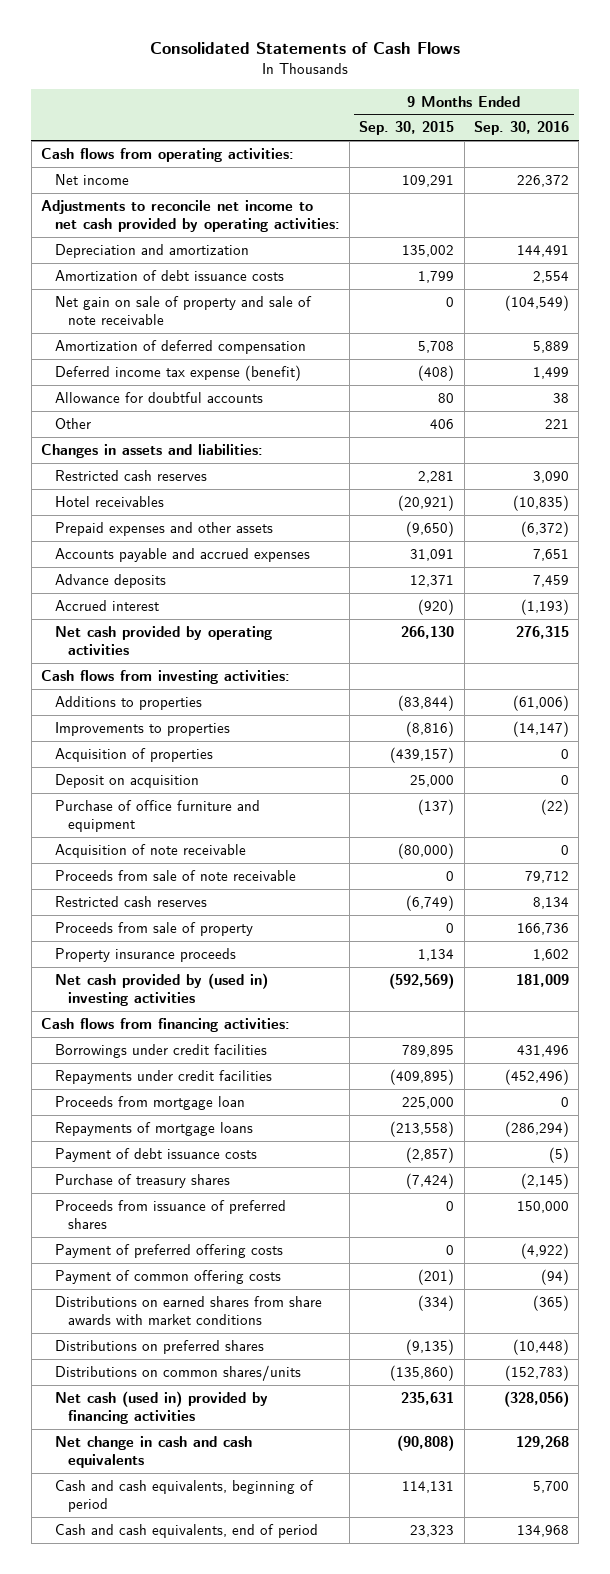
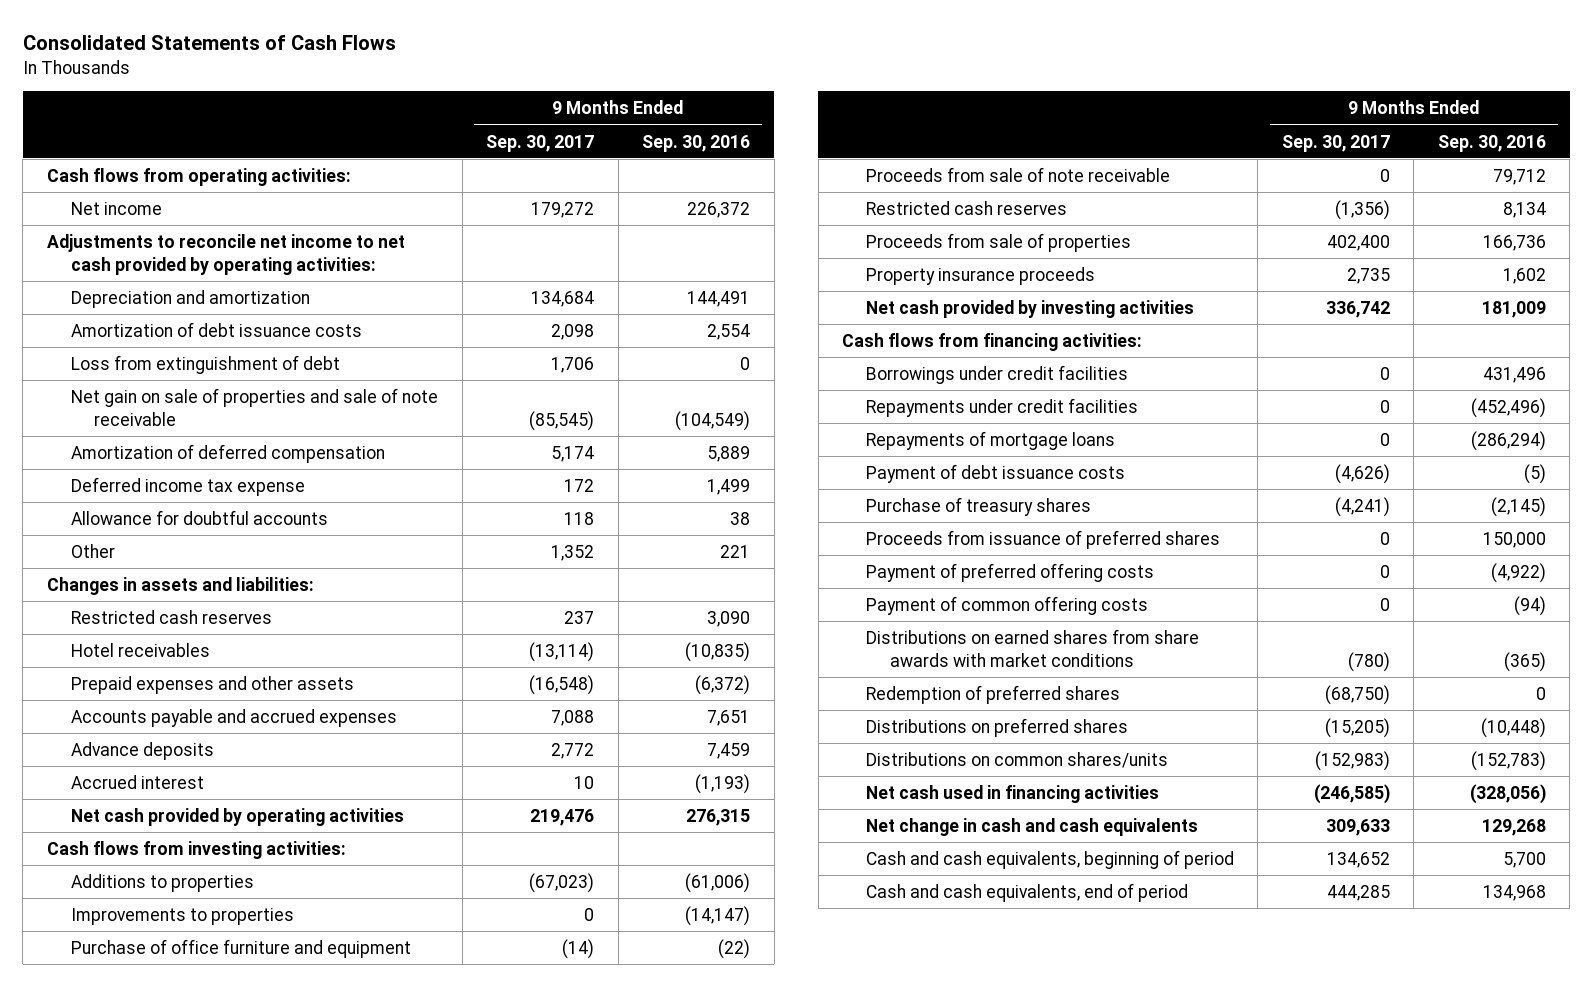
- | 9 Months Ended Sep. 30, 2015 | 9 Months Ended Sep. 30, 2016
+ | 9 Months Ended Sep. 30, 2017 | 9 Months Ended Sep. 30, 2016
- Net gain on sale of property and sale of note receivable | 0 | (104,549)
+ Loss from extinguishment of debt | 1,706 | 0
+ Net gain on sale of properties and sale of note receivable | (85,545) | (104,549)
- Deferred income tax expense (benefit) | (408) | 1,499
+ Deferred income tax expense | 172 | 1,499
- Acquisition of properties | (439,157) | 0
- Deposit on acquisition | 25,000 | 0
- Acquisition of note receivable | (80,000) | 0
- Proceeds from sale of property | 0 | 166,736
+ Proceeds from sale of properties | 402,400 | 166,736
- Net cash provided by (used in) investing activities | (592,569) | 181,009
+ Net cash provided by investing activities | 336,742 | 181,009
- Proceeds from mortgage loan | 225,000 | 0
+ Redemption of preferred shares | (68,750) | 0
- Net cash (used in) provided by financing activities | 235,631 | (328,056)
+ Net cash used in financing activities | (246,585) | (328,056)

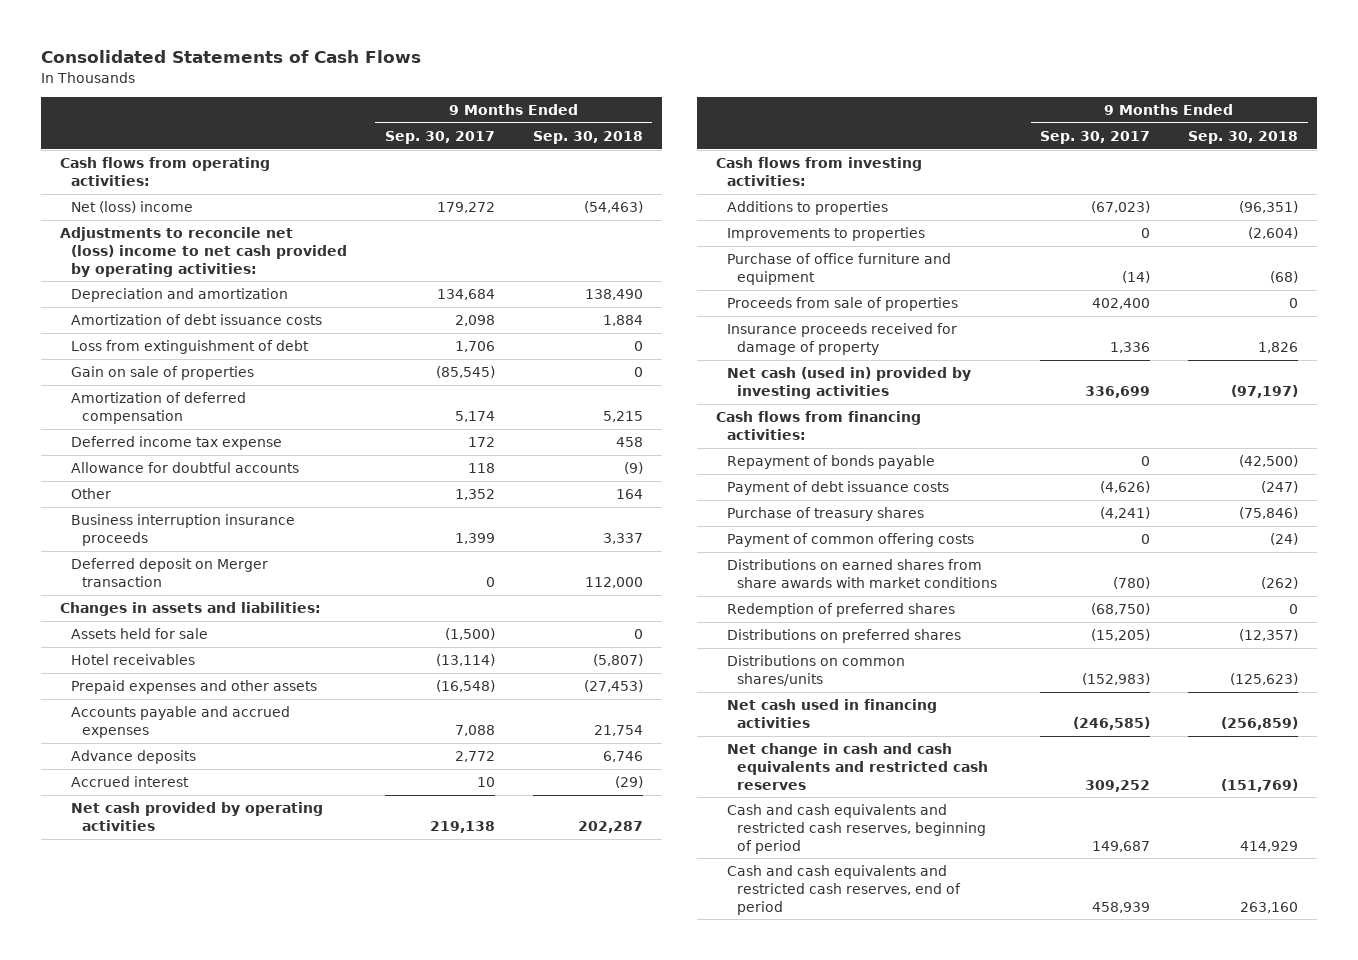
- | 9 Months Ended Sep. 30, 2017 | 9 Months Ended Sep. 30, 2016
+ | 9 Months Ended Sep. 30, 2017 | 9 Months Ended Sep. 30, 2018
- Net income | 179,272 | 226,372
- Adjustments to reconcile net income to net cash provided by operating activities:
+ Net (loss) income | 179,272 | (54,463)
+ Adjustments to reconcile net (loss) income to net cash provided by operating activities:
- Net gain on sale of properties and sale of note receivable | (85,545) | (104,549)
+ Gain on sale of properties | (85,545) | 0
+ Business interruption insurance proceeds | 1,399 | 3,337
+ Deferred deposit on Merger transaction | 0 | 112,000
- Restricted cash reserves | 237 | 3,090
+ Assets held for sale | (1,500) | 0
- Net cash provided by operating activities | 219,476 | 276,315
+ Net cash provided by operating activities | 219,138 | 202,287
- Proceeds from sale of note receivable | 0 | 79,712
- Restricted cash reserves | (1,356) | 8,134
- Property insurance proceeds | 2,735 | 1,602
- Net cash provided by investing activities | 336,742 | 181,009
+ Insurance proceeds received for damage of property | 1,336 | 1,826
+ Net cash (used in) provided by investing activities | 336,699 | (97,197)
- Borrowings under credit facilities | 0 | 431,496
- Repayments under credit facilities | 0 | (452,496)
- Repayments of mortgage loans | 0 | (286,294)
+ Repayment of bonds payable | 0 | (42,500)
- Proceeds from issuance of preferred shares | 0 | 150,000
- Payment of preferred offering costs | 0 | (4,922)
- Net change in cash and cash equivalents | 309,633 | 129,268
- Cash and cash equivalents, beginning of period | 134,652 | 5,700
- Cash and cash equivalents, end of period | 444,285 | 134,968
+ Net change in cash and cash equivalents and restricted cash reserves | 309,252 | (151,769)
+ Cash and cash equivalents and restricted cash reserves, beginning of period | 149,687 | 414,929
+ Cash and cash equivalents and restricted cash reserves, end of period | 458,939 | 263,160

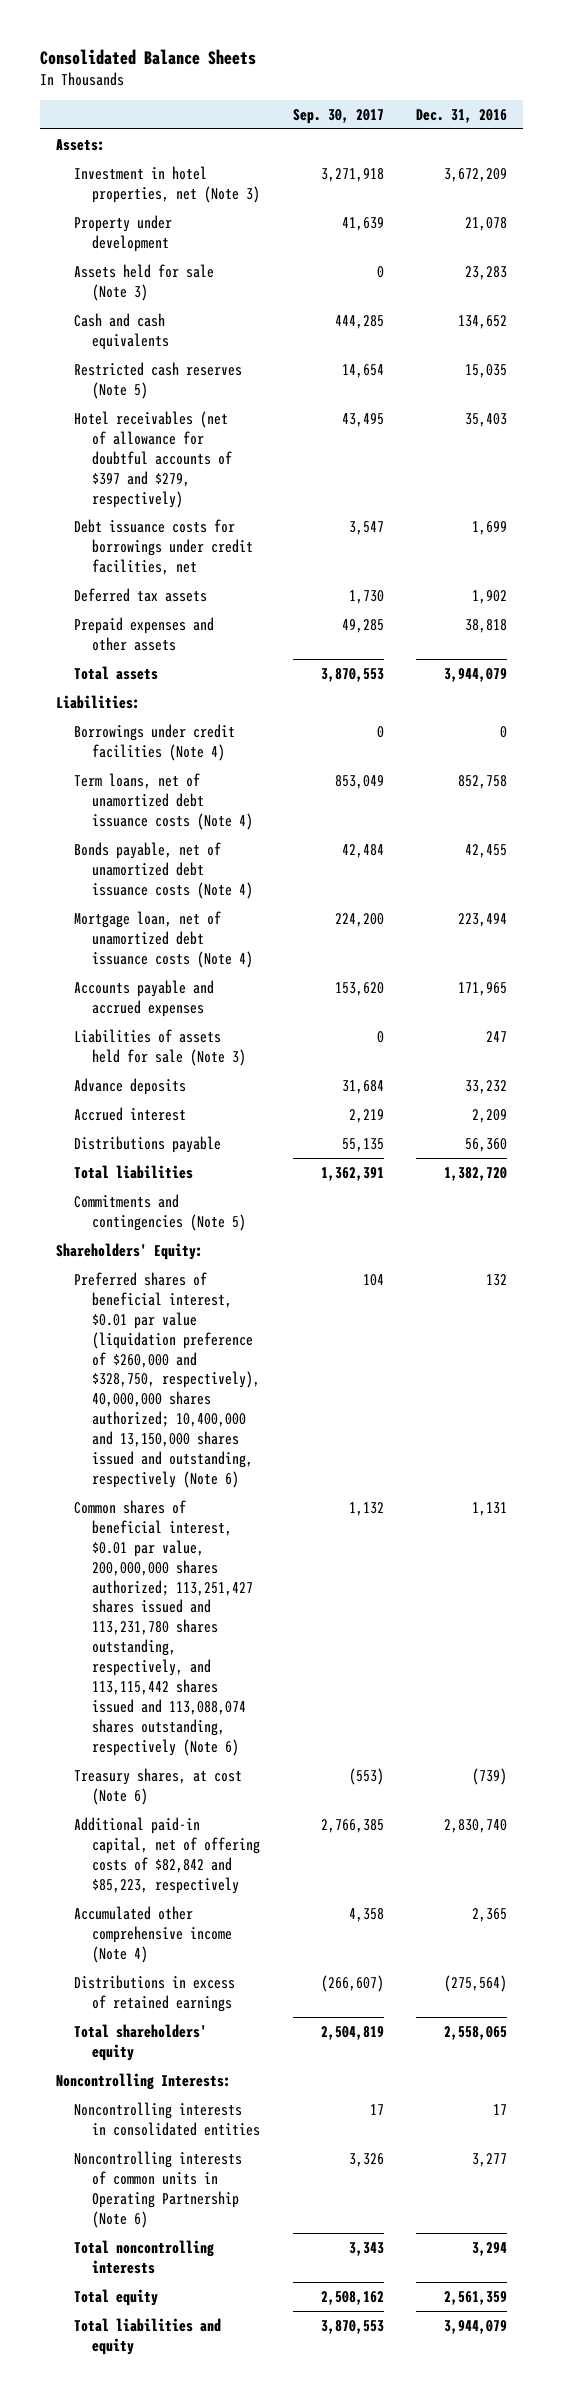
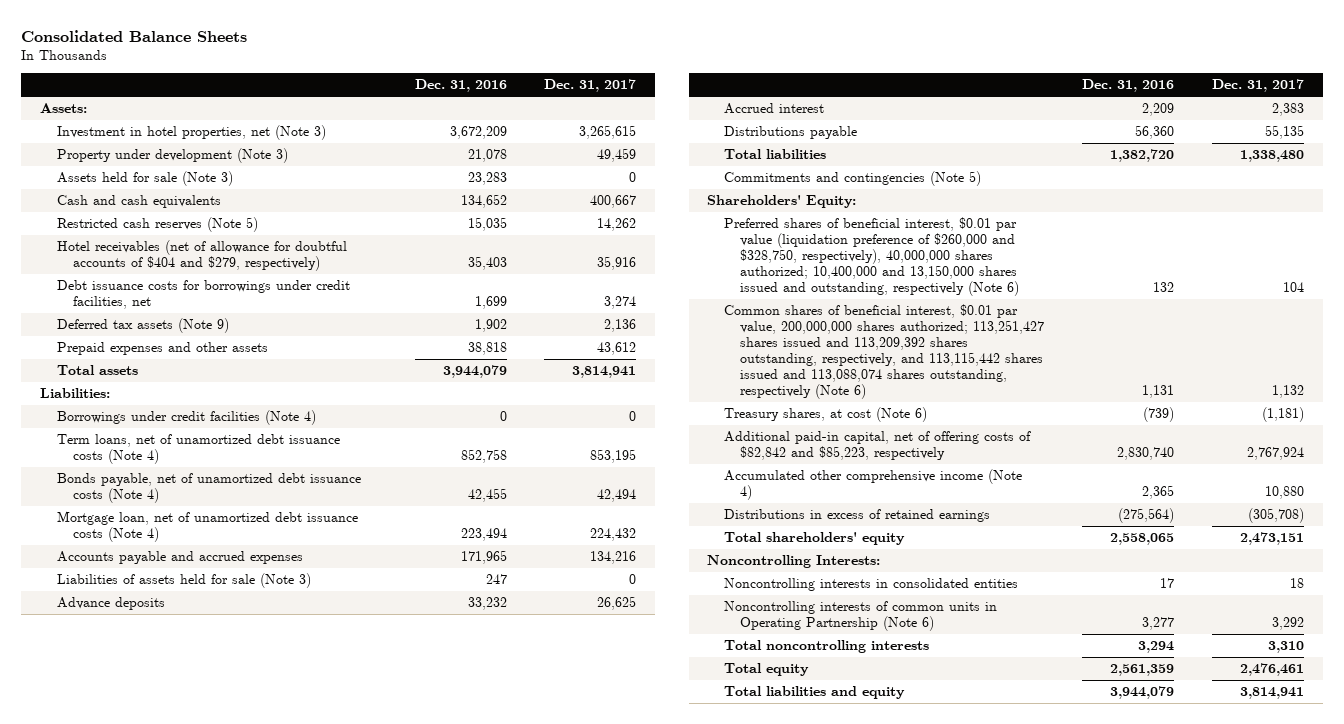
- | Sep. 30, 2017 | Dec. 31, 2016
+ | Dec. 31, 2016 | Dec. 31, 2017
- Property under development | 41,639 | 21,078
+ Property under development (Note 3) | 21,078 | 49,459
- Hotel receivables (net of allowance for doubtful accounts of $397 and $279, respectively) | 43,495 | 35,403
+ Hotel receivables (net of allowance for doubtful accounts of $404 and $279, respectively) | 35,403 | 35,916
- Deferred tax assets | 1,730 | 1,902
+ Deferred tax assets (Note 9) | 1,902 | 2,136
- Common shares of beneficial interest, $0.01 par value, 200,000,000 shares authorized; 113,251,427 shares issued and 113,231,780 shares outstanding, respectively, and 113,115,442 shares issued and 113,088,074 shares outstanding, respectively (Note 6) | 1,132 | 1,131
+ Common shares of beneficial interest, $0.01 par value, 200,000,000 shares authorized; 113,251,427 shares issued and 113,209,392 shares outstanding, respectively, and 113,115,442 shares issued and 113,088,074 shares outstanding, respectively (Note 6) | 1,131 | 1,132

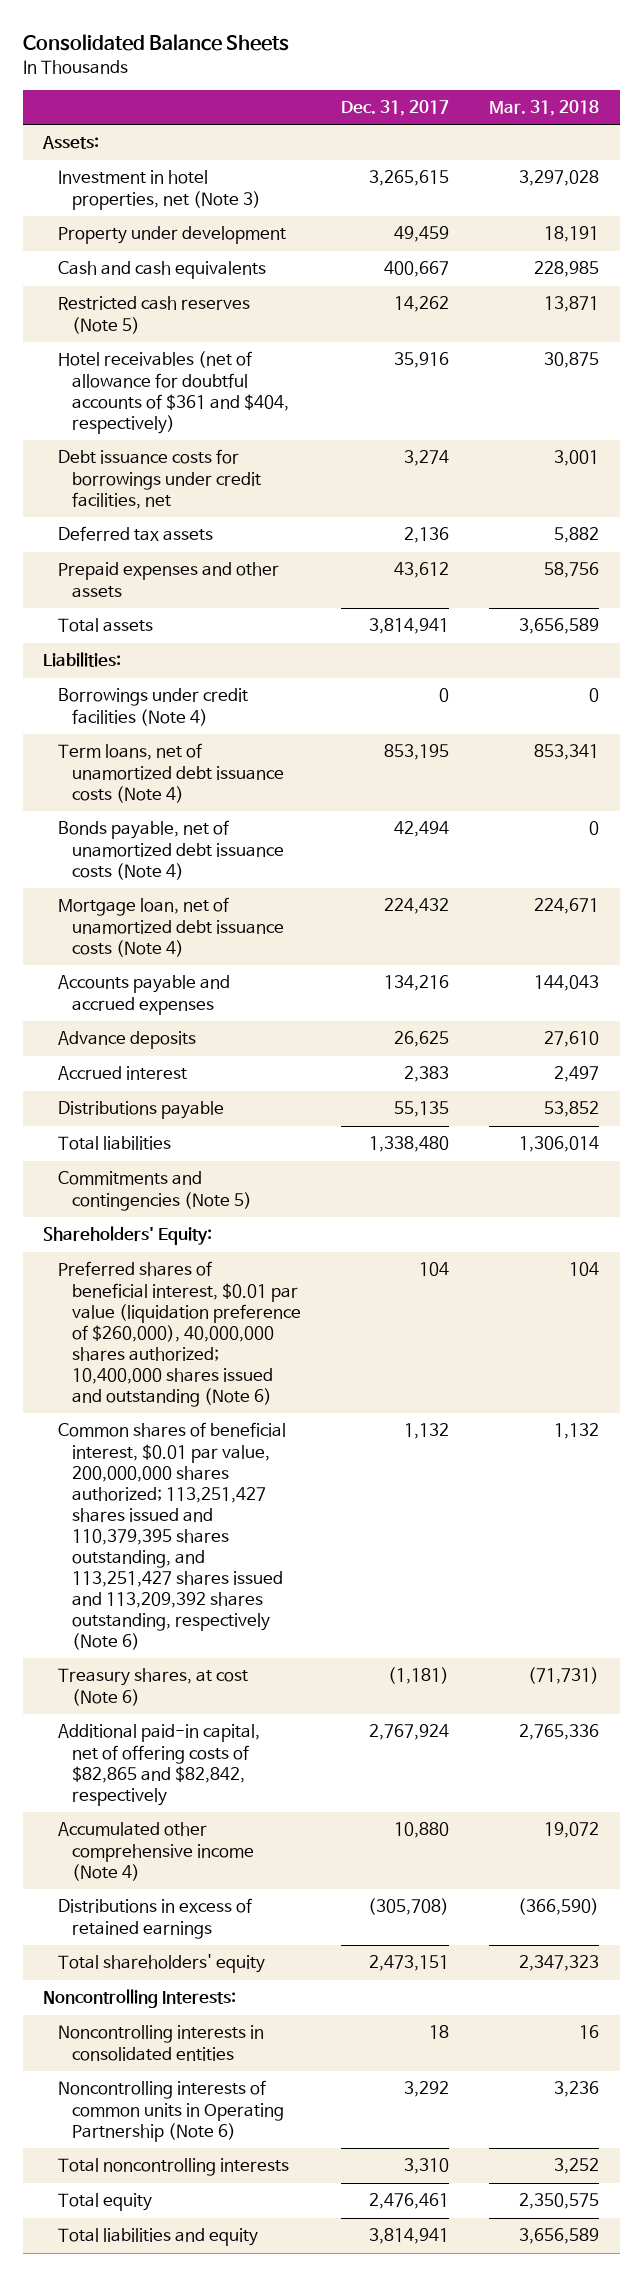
- | Dec. 31, 2016 | Dec. 31, 2017
+ | Dec. 31, 2017 | Mar. 31, 2018
- Property under development (Note 3) | 21,078 | 49,459
- Assets held for sale (Note 3) | 23,283 | 0
+ Property under development | 49,459 | 18,191
- Hotel receivables (net of allowance for doubtful accounts of $404 and $279, respectively) | 35,403 | 35,916
+ Hotel receivables (net of allowance for doubtful accounts of $361 and $404, respectively) | 35,916 | 30,875
- Deferred tax assets (Note 9) | 1,902 | 2,136
+ Deferred tax assets | 2,136 | 5,882
- Liabilities of assets held for sale (Note 3) | 247 | 0
- Preferred shares of beneficial interest, $0.01 par value (liquidation preference of $260,000 and $328,750, respectively), 40,000,000 shares authorized; 10,400,000 and 13,150,000 shares issued and outstanding, respectively (Note 6) | 132 | 104
- Common shares of beneficial interest, $0.01 par value, 200,000,000 shares authorized; 113,251,427 shares issued and 113,209,392 shares outstanding, respectively, and 113,115,442 shares issued and 113,088,074 shares outstanding, respectively (Note 6) | 1,131 | 1,132
+ Preferred shares of beneficial interest, $0.01 par value (liquidation preference of $260,000), 40,000,000 shares authorized; 10,400,000 shares issued and outstanding (Note 6) | 104 | 104
+ Common shares of beneficial interest, $0.01 par value, 200,000,000 shares authorized; 113,251,427 shares issued and 110,379,395 shares outstanding, and 113,251,427 shares issued and 113,209,392 shares outstanding, respectively (Note 6) | 1,132 | 1,132
- Additional paid-in capital, net of offering costs of $82,842 and $85,223, respectively | 2,830,740 | 2,767,924
+ Additional paid-in capital, net of offering costs of $82,865 and $82,842, respectively | 2,767,924 | 2,765,336

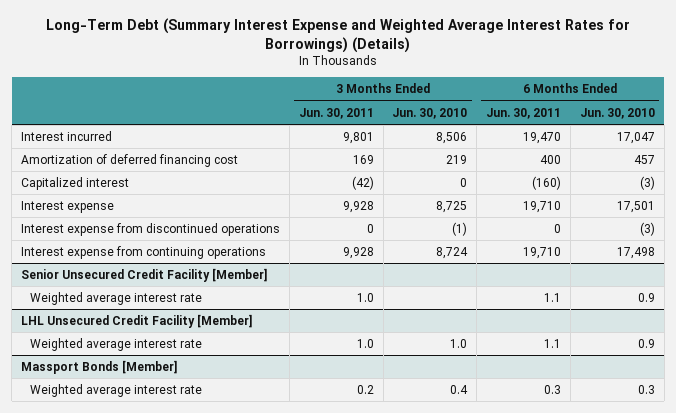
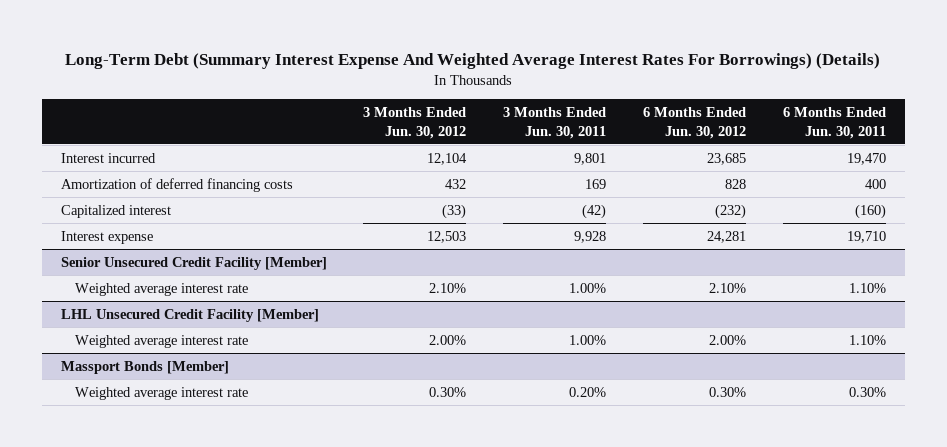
- Long-Term Debt (Summary Interest Expense and Weighted Average Interest Rates for Borrowings) (Details)
+ Long-Term Debt (Summary Interest Expense And Weighted Average Interest Rates For Borrowings) (Details)
- | 3 Months Ended Jun. 30, 2011 | 3 Months Ended Jun. 30, 2010 | 6 Months Ended Jun. 30, 2011 | 6 Months Ended Jun. 30, 2010
+ | 3 Months Ended Jun. 30, 2012 | 3 Months Ended Jun. 30, 2011 | 6 Months Ended Jun. 30, 2012 | 6 Months Ended Jun. 30, 2011
- Amortization of deferred financing cost | 169 | 219 | 400 | 457
+ Amortization of deferred financing costs | 432 | 169 | 828 | 400
- Interest expense from discontinued operations | 0 | (1) | 0 | (3)
- Interest expense from continuing operations | 9,928 | 8,724 | 19,710 | 17,498
@ Senior Unsecured Credit Facility [Member]
- Weighted average interest rate | 1.0 | | 1.1 | 0.9
+ Weighted average interest rate | 2.10% | 1.00% | 2.10% | 1.10%
@ LHL Unsecured Credit Facility [Member]
- Weighted average interest rate | 1.0 | 1.0 | 1.1 | 0.9
+ Weighted average interest rate | 2.00% | 1.00% | 2.00% | 1.10%
@ Massport Bonds [Member]
- Weighted average interest rate | 0.2 | 0.4 | 0.3 | 0.3
+ Weighted average interest rate | 0.30% | 0.20% | 0.30% | 0.30%

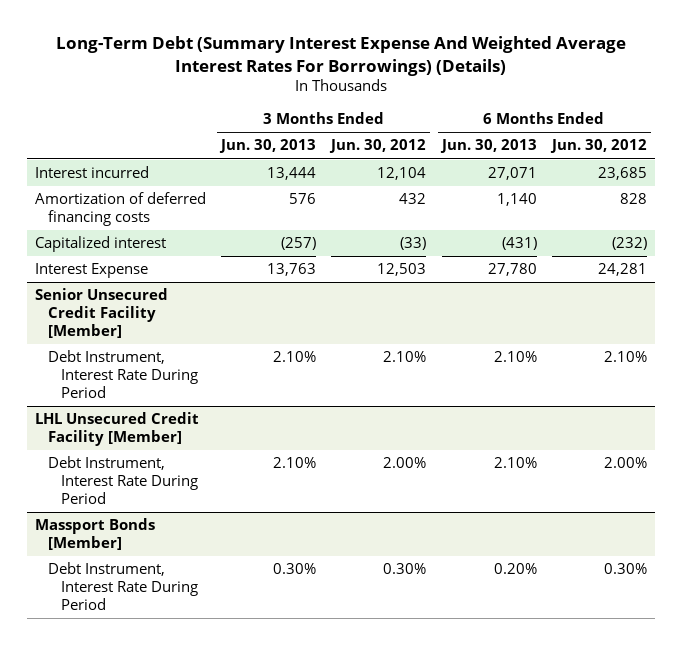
- | 3 Months Ended Jun. 30, 2012 | 3 Months Ended Jun. 30, 2011 | 6 Months Ended Jun. 30, 2012 | 6 Months Ended Jun. 30, 2011
+ | 3 Months Ended Jun. 30, 2013 | 3 Months Ended Jun. 30, 2012 | 6 Months Ended Jun. 30, 2013 | 6 Months Ended Jun. 30, 2012
- Interest expense | 12,503 | 9,928 | 24,281 | 19,710
+ Interest Expense | 13,763 | 12,503 | 27,780 | 24,281
@ Senior Unsecured Credit Facility [Member]
- Weighted average interest rate | 2.10% | 1.00% | 2.10% | 1.10%
+ Debt Instrument, Interest Rate During Period | 2.10% | 2.10% | 2.10% | 2.10%
@ LHL Unsecured Credit Facility [Member]
- Weighted average interest rate | 2.00% | 1.00% | 2.00% | 1.10%
+ Debt Instrument, Interest Rate During Period | 2.10% | 2.00% | 2.10% | 2.00%
@ Massport Bonds [Member]
- Weighted average interest rate | 0.30% | 0.20% | 0.30% | 0.30%
+ Debt Instrument, Interest Rate During Period | 0.30% | 0.30% | 0.20% | 0.30%

